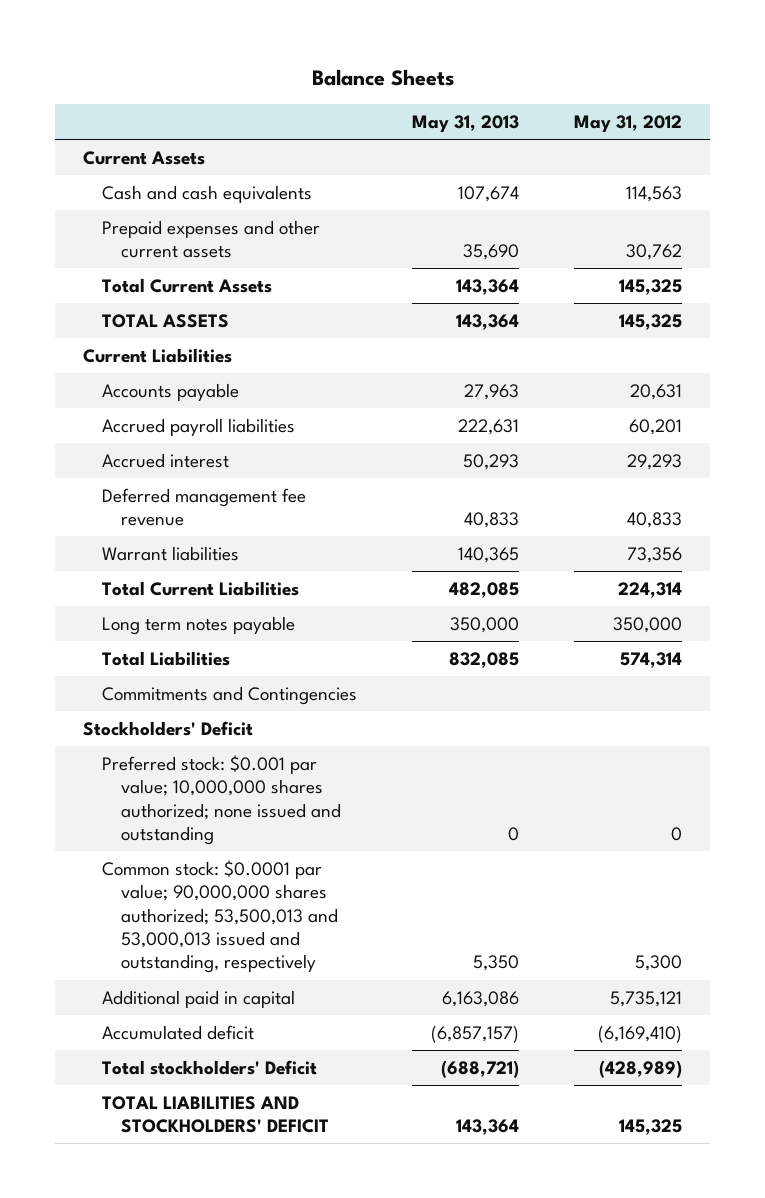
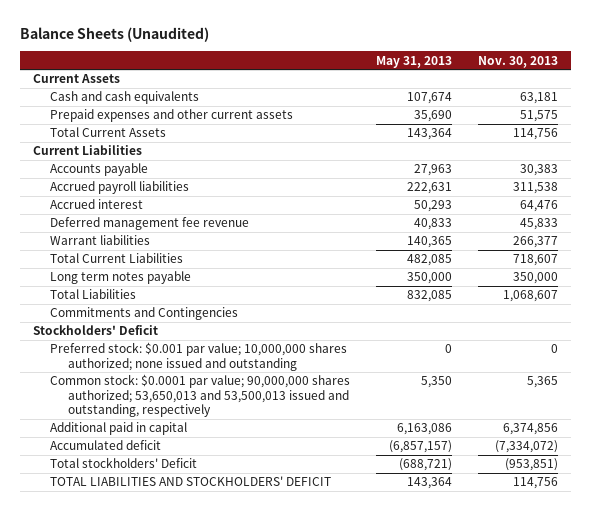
- Balance Sheets
+ Balance Sheets (Unaudited)
- | May 31, 2013 | May 31, 2012
+ | May 31, 2013 | Nov. 30, 2013
- TOTAL ASSETS | 143,364 | 145,325
- Common stock: $0.0001 par value; 90,000,000 shares authorized; 53,500,013 and 53,000,013 issued and outstanding, respectively | 5,350 | 5,300
+ Common stock: $0.0001 par value; 90,000,000 shares authorized; 53,650,013 and 53,500,013 issued and outstanding, respectively | 5,350 | 5,365

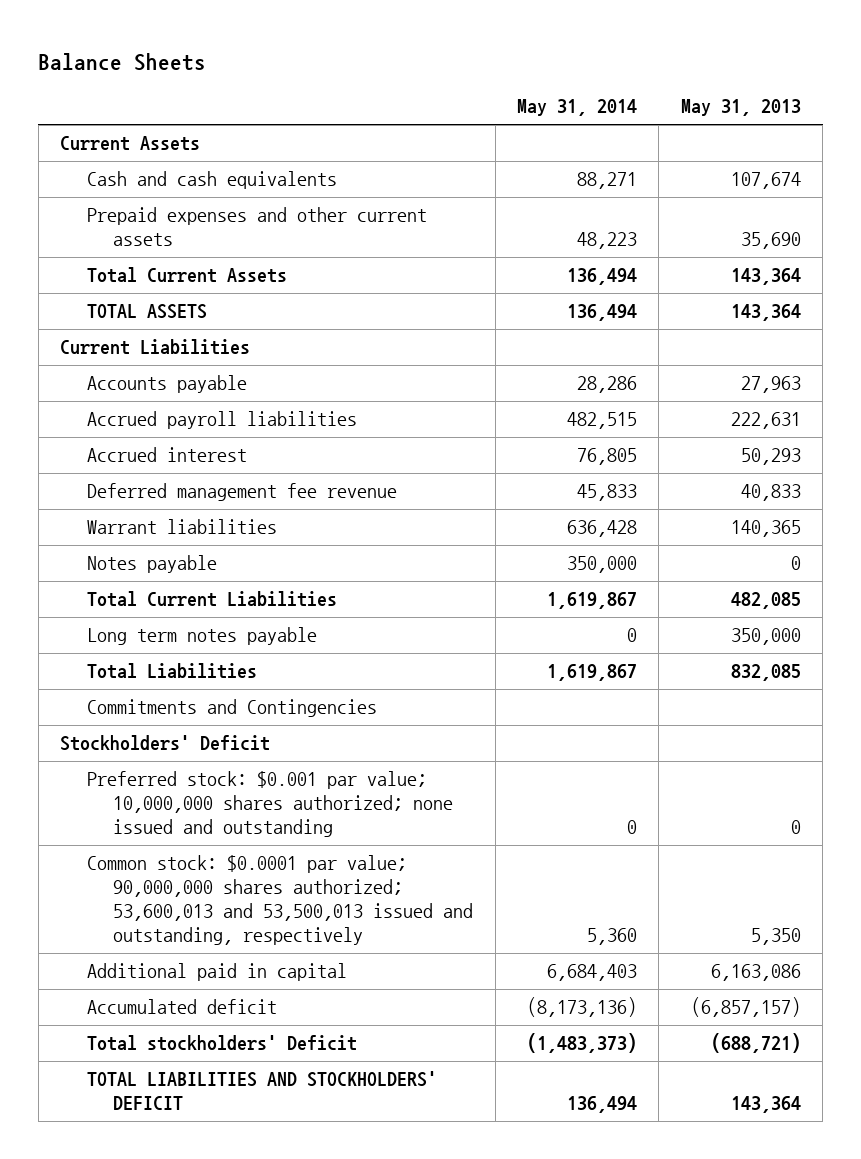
- Balance Sheets (Unaudited)
+ Balance Sheets
- | May 31, 2013 | Nov. 30, 2013
+ | May 31, 2014 | May 31, 2013
+ TOTAL ASSETS | 136,494 | 143,364
+ Notes payable | 350,000 | 0
- Common stock: $0.0001 par value; 90,000,000 shares authorized; 53,650,013 and 53,500,013 issued and outstanding, respectively | 5,350 | 5,365
+ Common stock: $0.0001 par value; 90,000,000 shares authorized; 53,600,013 and 53,500,013 issued and outstanding, respectively | 5,360 | 5,350

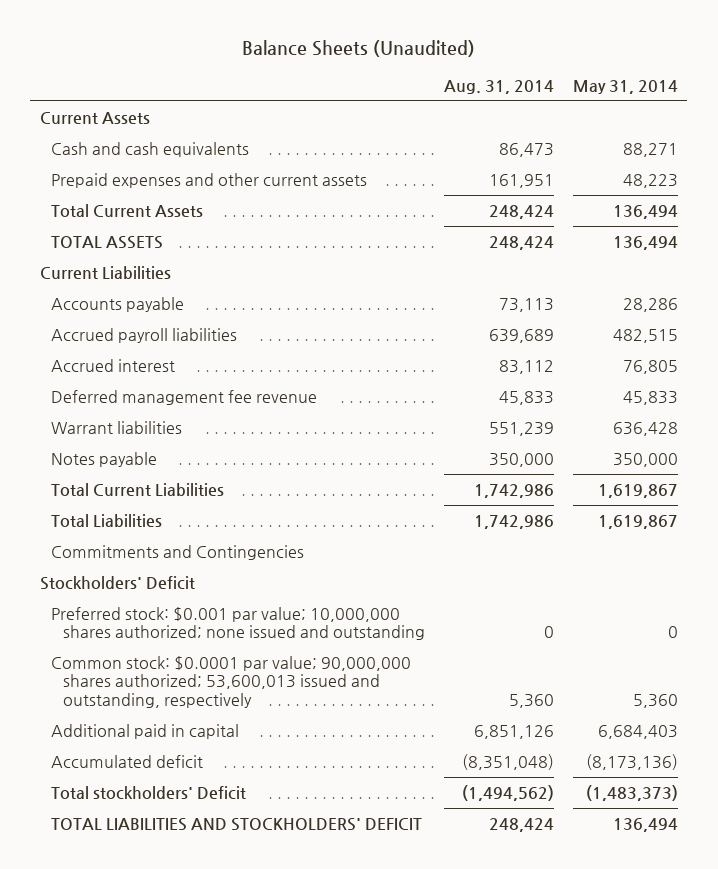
- Balance Sheets
+ Balance Sheets (Unaudited)
- | May 31, 2014 | May 31, 2013
+ | Aug. 31, 2014 | May 31, 2014
- Long term notes payable | 0 | 350,000
- Common stock: $0.0001 par value; 90,000,000 shares authorized; 53,600,013 and 53,500,013 issued and outstanding, respectively | 5,360 | 5,350
+ Common stock: $0.0001 par value; 90,000,000 shares authorized; 53,600,013 issued and outstanding, respectively | 5,360 | 5,360

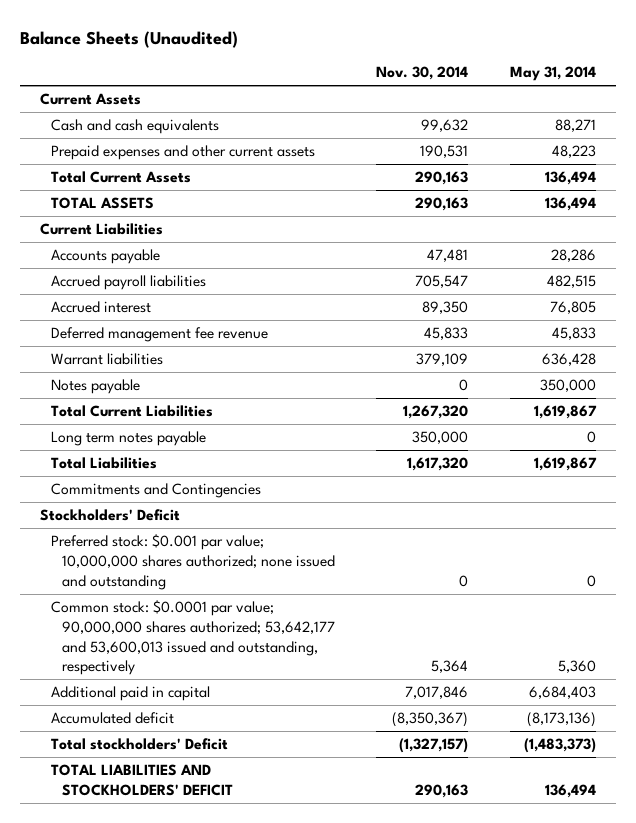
- | Aug. 31, 2014 | May 31, 2014
+ | Nov. 30, 2014 | May 31, 2014
+ Long term notes payable | 350,000 | 0
- Common stock: $0.0001 par value; 90,000,000 shares authorized; 53,600,013 issued and outstanding, respectively | 5,360 | 5,360
+ Common stock: $0.0001 par value; 90,000,000 shares authorized; 53,642,177 and 53,600,013 issued and outstanding, respectively | 5,364 | 5,360

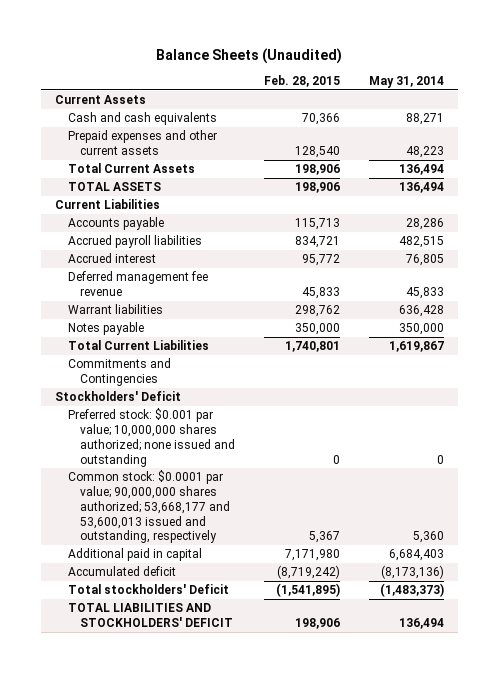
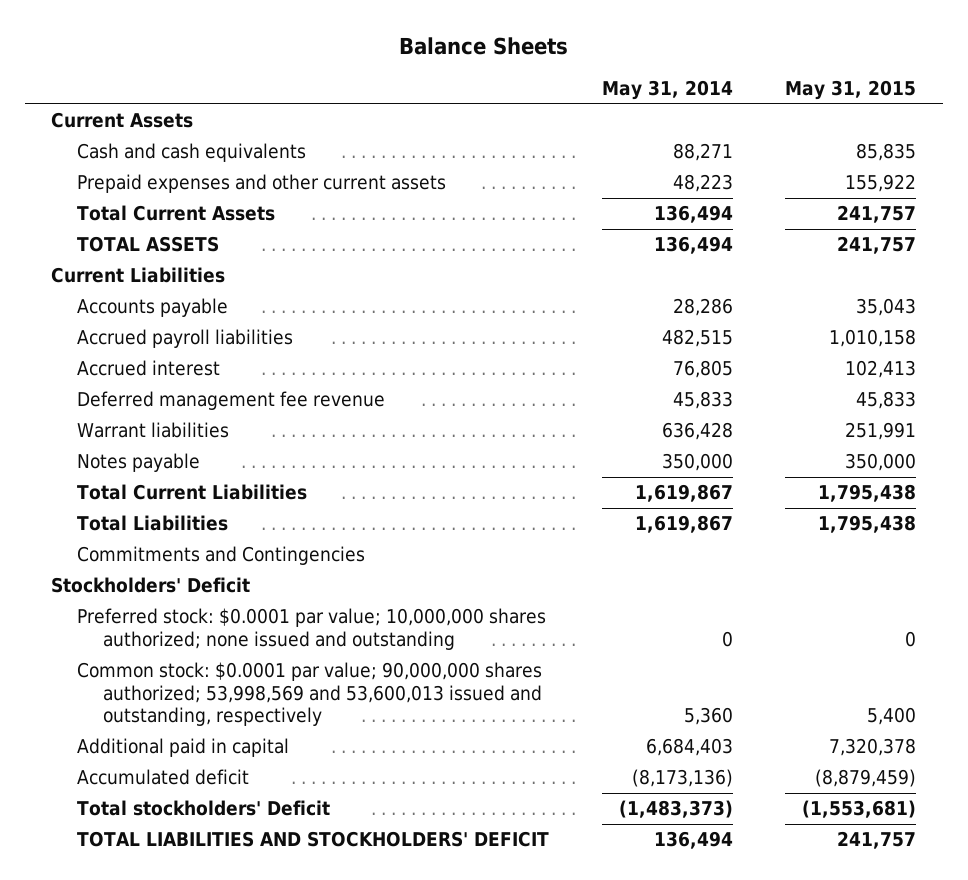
- Balance Sheets (Unaudited)
+ Balance Sheets
- | Feb. 28, 2015 | May 31, 2014
+ | May 31, 2014 | May 31, 2015
+ Total Liabilities | 1,619,867 | 1,795,438
- Preferred stock: $0.001 par value; 10,000,000 shares authorized; none issued and outstanding | 0 | 0
- Common stock: $0.0001 par value; 90,000,000 shares authorized; 53,668,177 and 53,600,013 issued and outstanding, respectively | 5,367 | 5,360
+ Preferred stock: $0.0001 par value; 10,000,000 shares authorized; none issued and outstanding | 0 | 0
+ Common stock: $0.0001 par value; 90,000,000 shares authorized; 53,998,569 and 53,600,013 issued and outstanding, respectively | 5,360 | 5,400

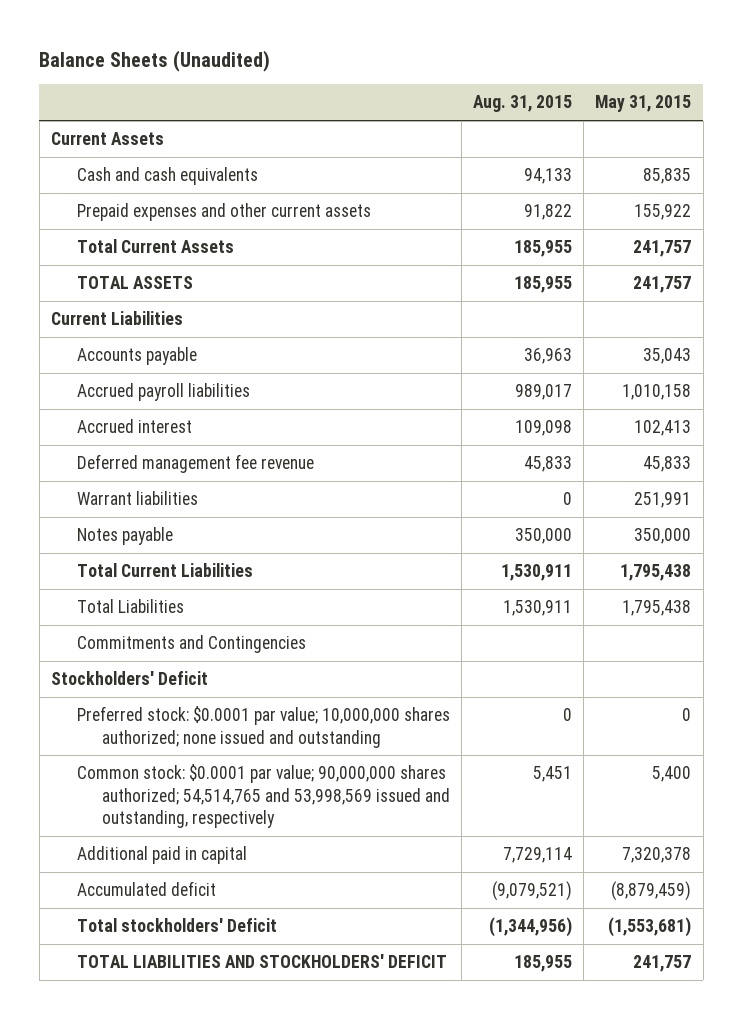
- Balance Sheets
+ Balance Sheets (Unaudited)
- | May 31, 2014 | May 31, 2015
+ | Aug. 31, 2015 | May 31, 2015
- Common stock: $0.0001 par value; 90,000,000 shares authorized; 53,998,569 and 53,600,013 issued and outstanding, respectively | 5,360 | 5,400
+ Common stock: $0.0001 par value; 90,000,000 shares authorized; 54,514,765 and 53,998,569 issued and outstanding, respectively | 5,451 | 5,400

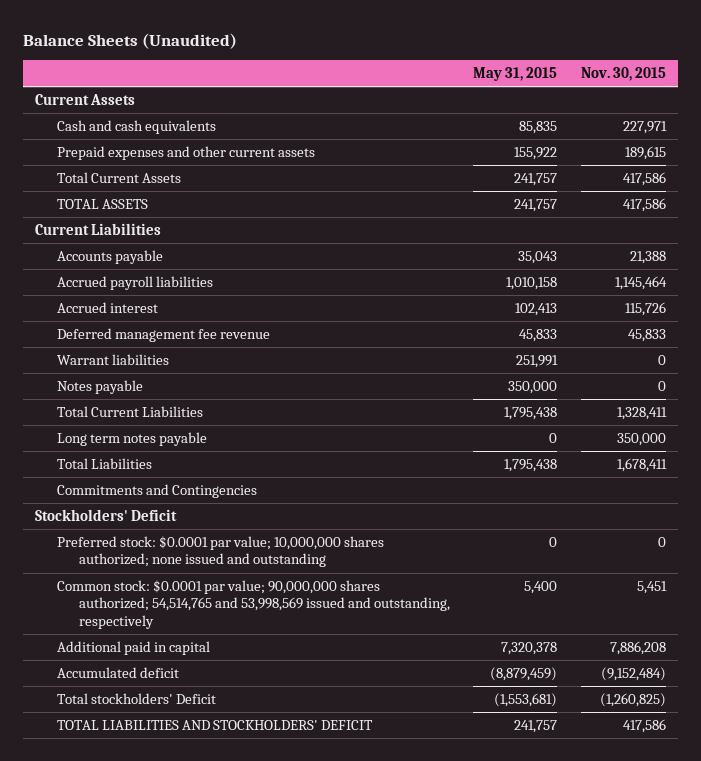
- | Aug. 31, 2015 | May 31, 2015
+ | May 31, 2015 | Nov. 30, 2015
+ Long term notes payable | 0 | 350,000

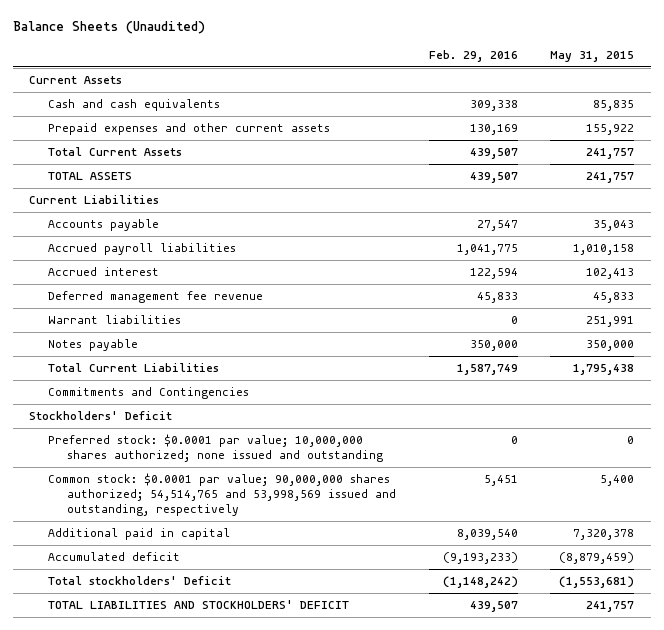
- | May 31, 2015 | Nov. 30, 2015
+ | Feb. 29, 2016 | May 31, 2015
- Long term notes payable | 0 | 350,000
- Total Liabilities | 1,795,438 | 1,678,411

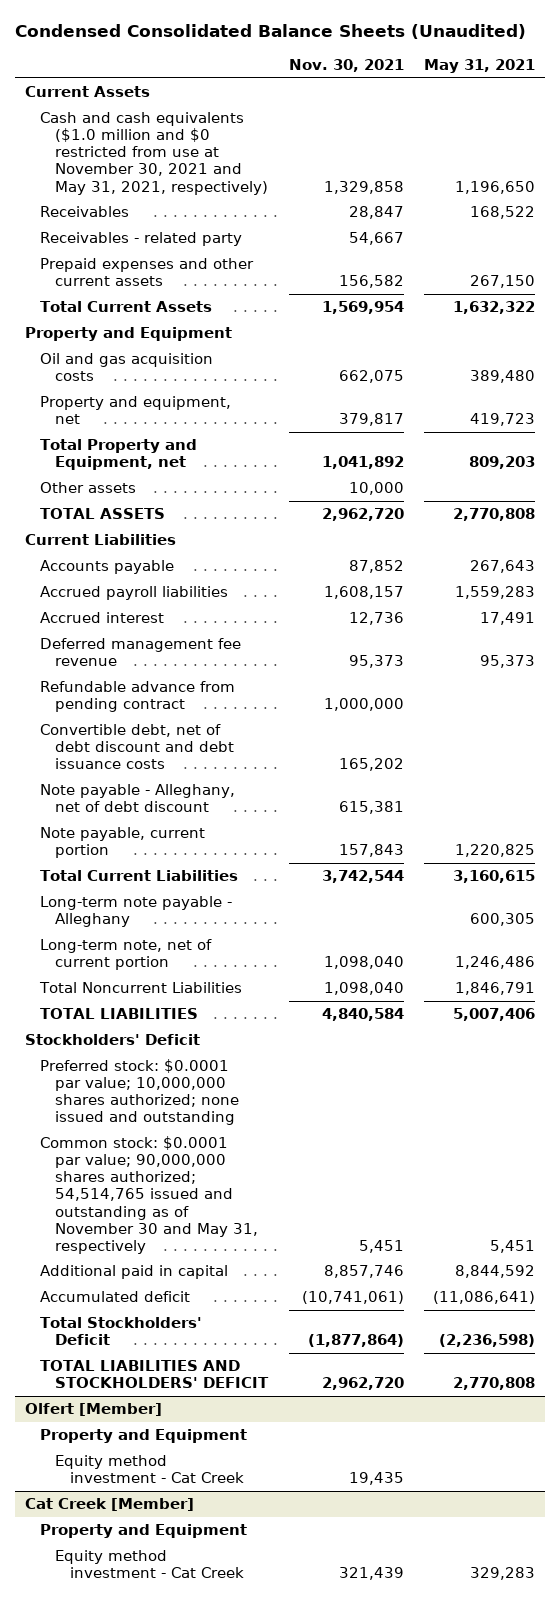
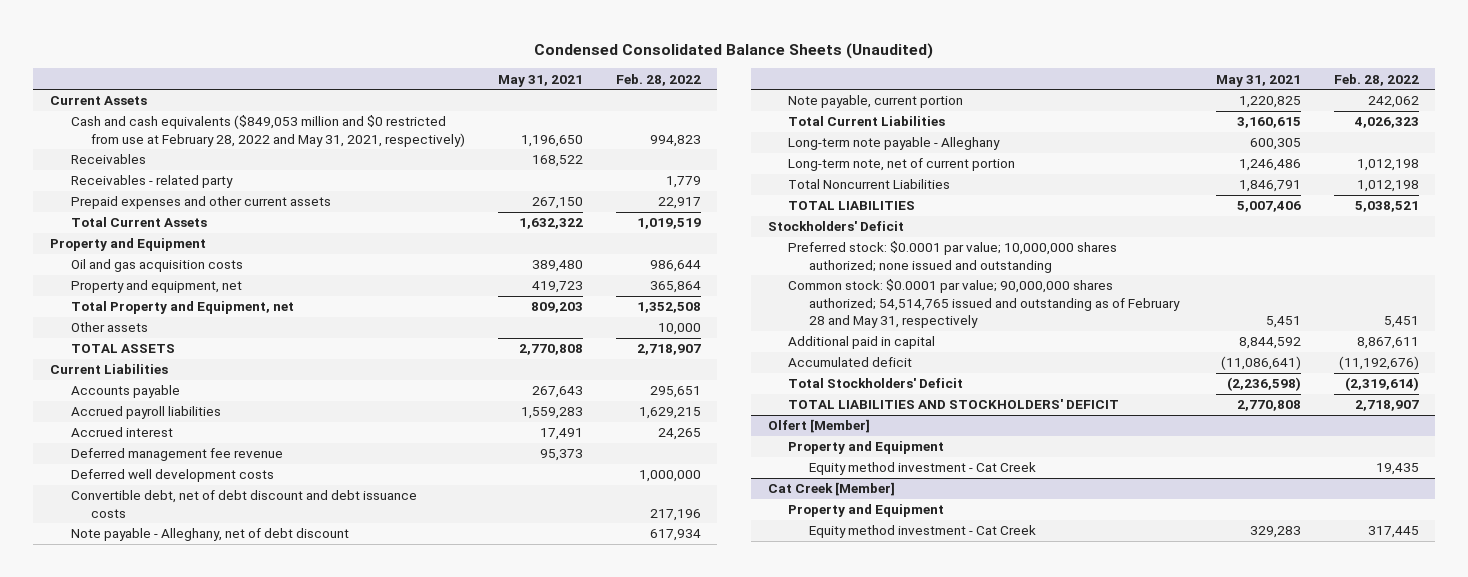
- | Nov. 30, 2021 | May 31, 2021
+ | May 31, 2021 | Feb. 28, 2022
- Cash and cash equivalents ($1.0 million and $0 restricted from use at November 30, 2021 and May 31, 2021, respectively) | 1,329,858 | 1,196,650
+ Cash and cash equivalents ($849,053 million and $0 restricted from use at February 28, 2022 and May 31, 2021, respectively) | 1,196,650 | 994,823
- Refundable advance from pending contract | 1,000,000 |
+ Deferred well development costs | | 1,000,000
- Common stock: $0.0001 par value; 90,000,000 shares authorized; 54,514,765 issued and outstanding as of November 30 and May 31, respectively | 5,451 | 5,451
+ Common stock: $0.0001 par value; 90,000,000 shares authorized; 54,514,765 issued and outstanding as of February 28 and May 31, respectively | 5,451 | 5,451

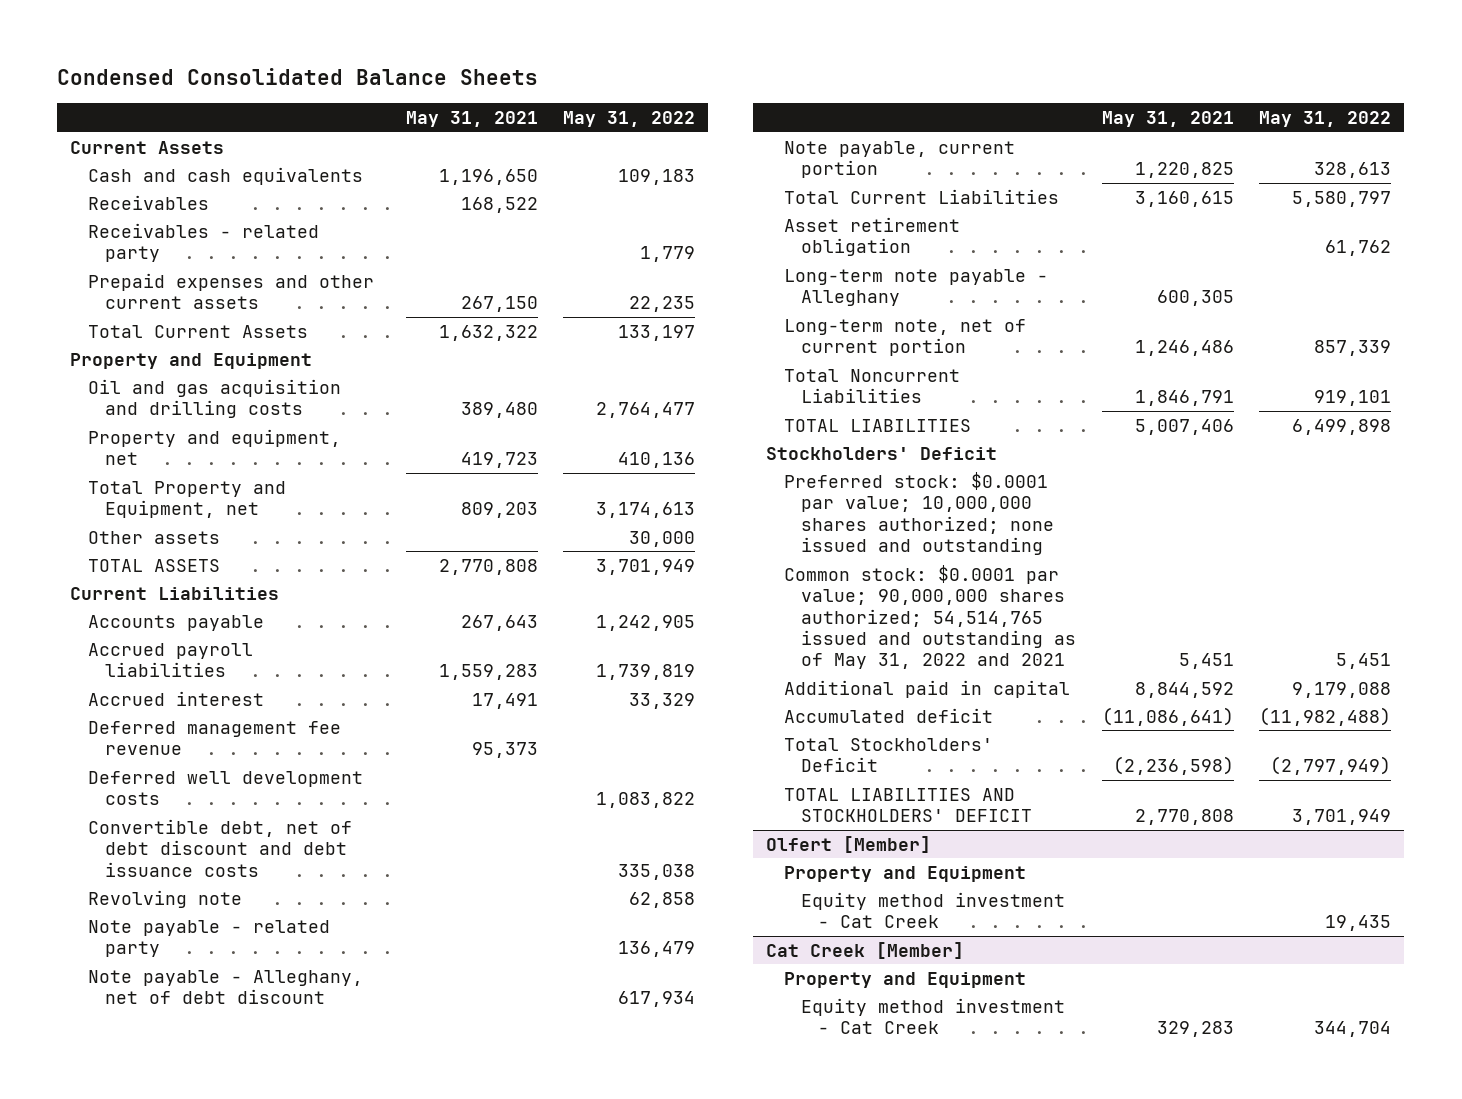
- Condensed Consolidated Balance Sheets (Unaudited)
+ Condensed Consolidated Balance Sheets
- | May 31, 2021 | Feb. 28, 2022
+ | May 31, 2021 | May 31, 2022
- Cash and cash equivalents ($849,053 million and $0 restricted from use at February 28, 2022 and May 31, 2021, respectively) | 1,196,650 | 994,823
+ Cash and cash equivalents | 1,196,650 | 109,183
- Oil and gas acquisition costs | 389,480 | 986,644
+ Oil and gas acquisition and drilling costs | 389,480 | 2,764,477
+ Revolving note | | 62,858
+ Note payable - related party | | 136,479
+ Asset retirement obligation | | 61,762
- Common stock: $0.0001 par value; 90,000,000 shares authorized; 54,514,765 issued and outstanding as of February 28 and May 31, respectively | 5,451 | 5,451
+ Common stock: $0.0001 par value; 90,000,000 shares authorized; 54,514,765 issued and outstanding as of May 31, 2022 and 2021 | 5,451 | 5,451

